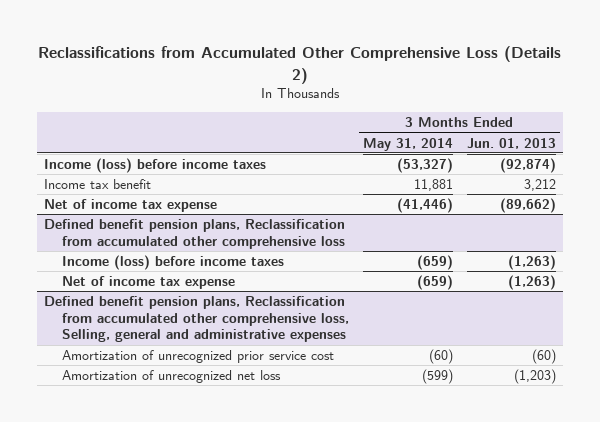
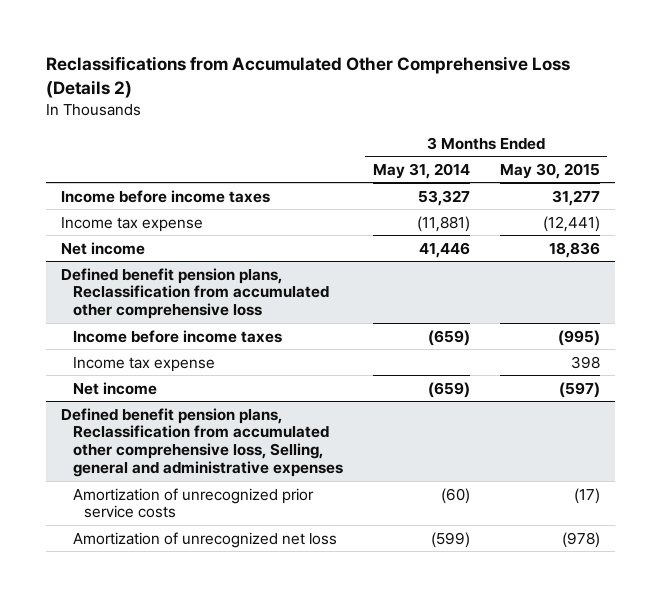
- | 3 Months Ended May 31, 2014 | 3 Months Ended Jun. 01, 2013
+ | 3 Months Ended May 31, 2014 | 3 Months Ended May 30, 2015
- Income (loss) before income taxes | (53,327) | (92,874)
- Income tax benefit | 11,881 | 3,212
- Net of income tax expense | (41,446) | (89,662)
+ Income before income taxes | 53,327 | 31,277
+ Income tax expense | (11,881) | (12,441)
+ Net income | 41,446 | 18,836
@ Defined benefit pension plans, Reclassification from accumulated other comprehensive loss
- Income (loss) before income taxes | (659) | (1,263)
- Net of income tax expense | (659) | (1,263)
+ Income before income taxes | (659) | (995)
+ Income tax expense | | 398
+ Net income | (659) | (597)
@ Defined benefit pension plans, Reclassification from accumulated other comprehensive loss, Selling, general and administrative expenses
- Amortization of unrecognized prior service cost | (60) | (60)
+ Amortization of unrecognized prior service costs | (60) | (17)

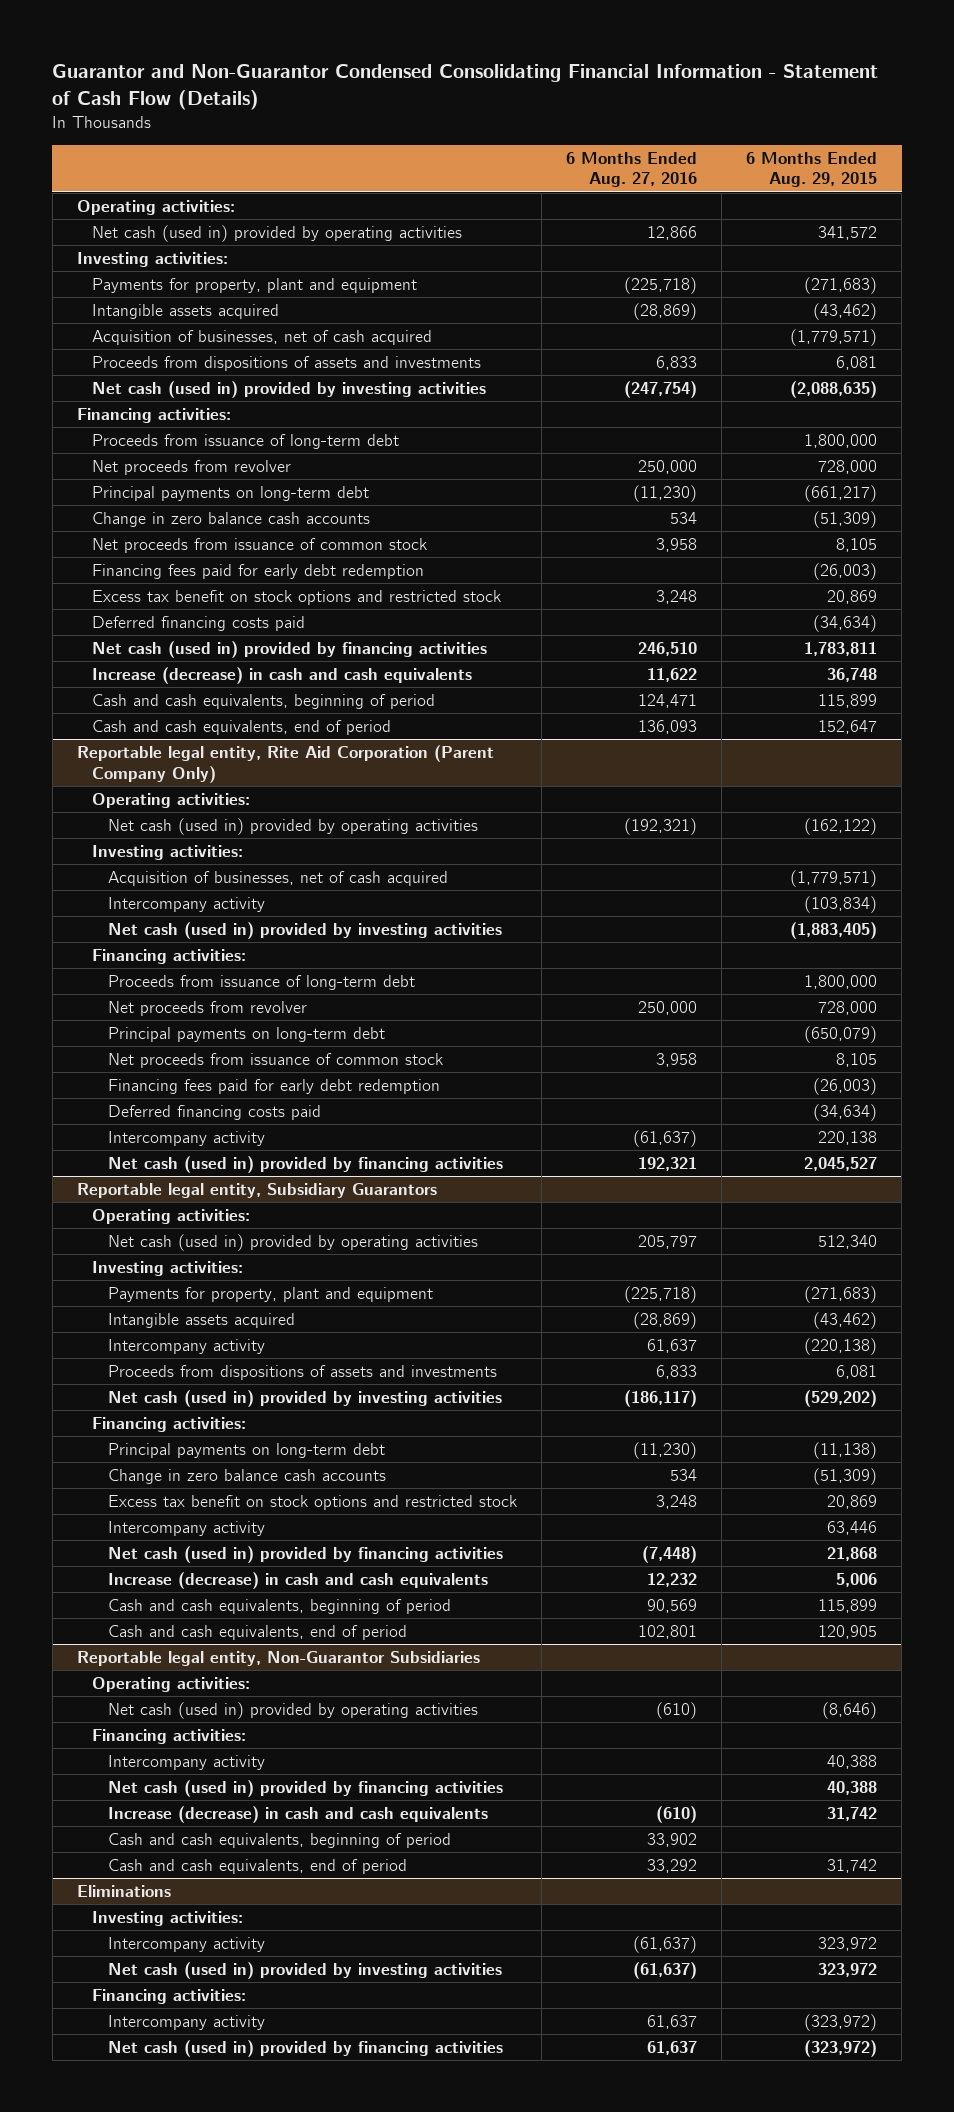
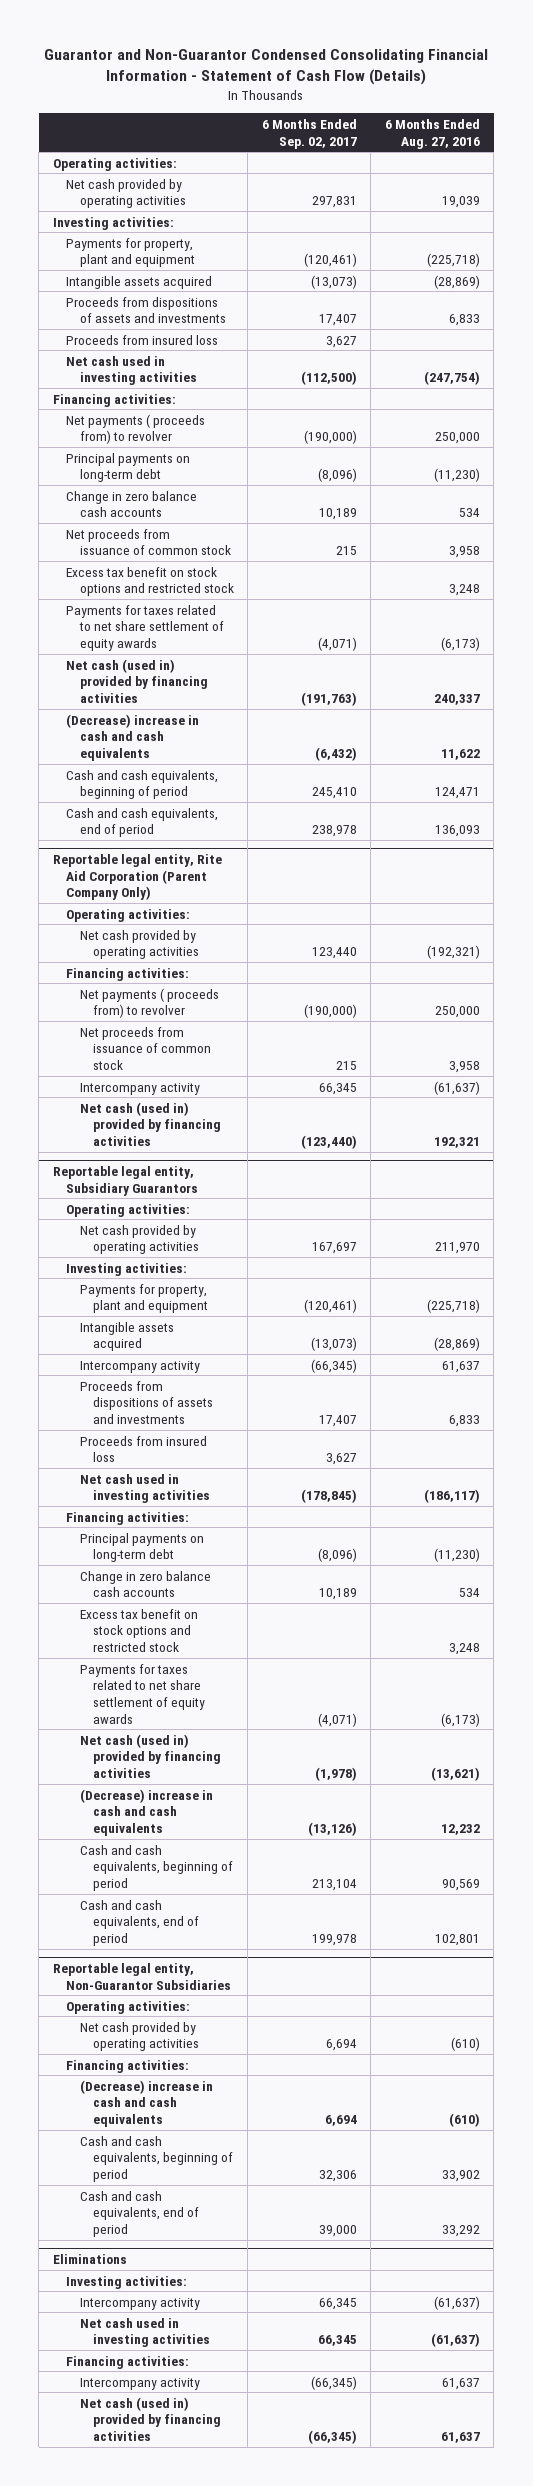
- | 6 Months Ended Aug. 27, 2016 | 6 Months Ended Aug. 29, 2015
+ | 6 Months Ended Sep. 02, 2017 | 6 Months Ended Aug. 27, 2016
- Net cash (used in) provided by operating activities | 12,866 | 341,572
+ Net cash provided by operating activities | 297,831 | 19,039
- Acquisition of businesses, net of cash acquired | | (1,779,571)
- Net cash (used in) provided by investing activities | (247,754) | (2,088,635)
+ Proceeds from insured loss | 3,627 |
+ Net cash used in investing activities | (112,500) | (247,754)
- Proceeds from issuance of long-term debt | | 1,800,000
- Net proceeds from revolver | 250,000 | 728,000
+ Net payments ( proceeds from) to revolver | (190,000) | 250,000
- Financing fees paid for early debt redemption | | (26,003)
- Deferred financing costs paid | | (34,634)
- Net cash (used in) provided by financing activities | 246,510 | 1,783,811
- Increase (decrease) in cash and cash equivalents | 11,622 | 36,748
+ Payments for taxes related to net share settlement of equity awards | (4,071) | (6,173)
+ Net cash (used in) provided by financing activities | (191,763) | 240,337
+ (Decrease) increase in cash and cash equivalents | (6,432) | 11,622
@ Reportable legal entity, Rite Aid Corporation (Parent Company Only)
- Net cash (used in) provided by operating activities | (192,321) | (162,122)
- Investing activities:
- Acquisition of businesses, net of cash acquired | | (1,779,571)
- Intercompany activity | | (103,834)
- Net cash (used in) provided by investing activities | | (1,883,405)
+ Net cash provided by operating activities | 123,440 | (192,321)
- Proceeds from issuance of long-term debt | | 1,800,000
- Net proceeds from revolver | 250,000 | 728,000
- Principal payments on long-term debt | | (650,079)
+ Net payments ( proceeds from) to revolver | (190,000) | 250,000
- Financing fees paid for early debt redemption | | (26,003)
- Deferred financing costs paid | | (34,634)
@ Reportable legal entity, Subsidiary Guarantors
- Net cash (used in) provided by operating activities | 205,797 | 512,340
+ Net cash provided by operating activities | 167,697 | 211,970
- Net cash (used in) provided by investing activities | (186,117) | (529,202)
+ Proceeds from insured loss | 3,627 |
+ Net cash used in investing activities | (178,845) | (186,117)
- Intercompany activity | | 63,446
- Net cash (used in) provided by financing activities | (7,448) | 21,868
- Increase (decrease) in cash and cash equivalents | 12,232 | 5,006
+ Payments for taxes related to net share settlement of equity awards | (4,071) | (6,173)
+ Net cash (used in) provided by financing activities | (1,978) | (13,621)
+ (Decrease) increase in cash and cash equivalents | (13,126) | 12,232
@ Reportable legal entity, Non-Guarantor Subsidiaries
- Net cash (used in) provided by operating activities | (610) | (8,646)
+ Net cash provided by operating activities | 6,694 | (610)
- Intercompany activity | | 40,388
- Net cash (used in) provided by financing activities | | 40,388
- Increase (decrease) in cash and cash equivalents | (610) | 31,742
+ (Decrease) increase in cash and cash equivalents | 6,694 | (610)
@ Eliminations
- Net cash (used in) provided by investing activities | (61,637) | 323,972
+ Net cash used in investing activities | 66,345 | (61,637)

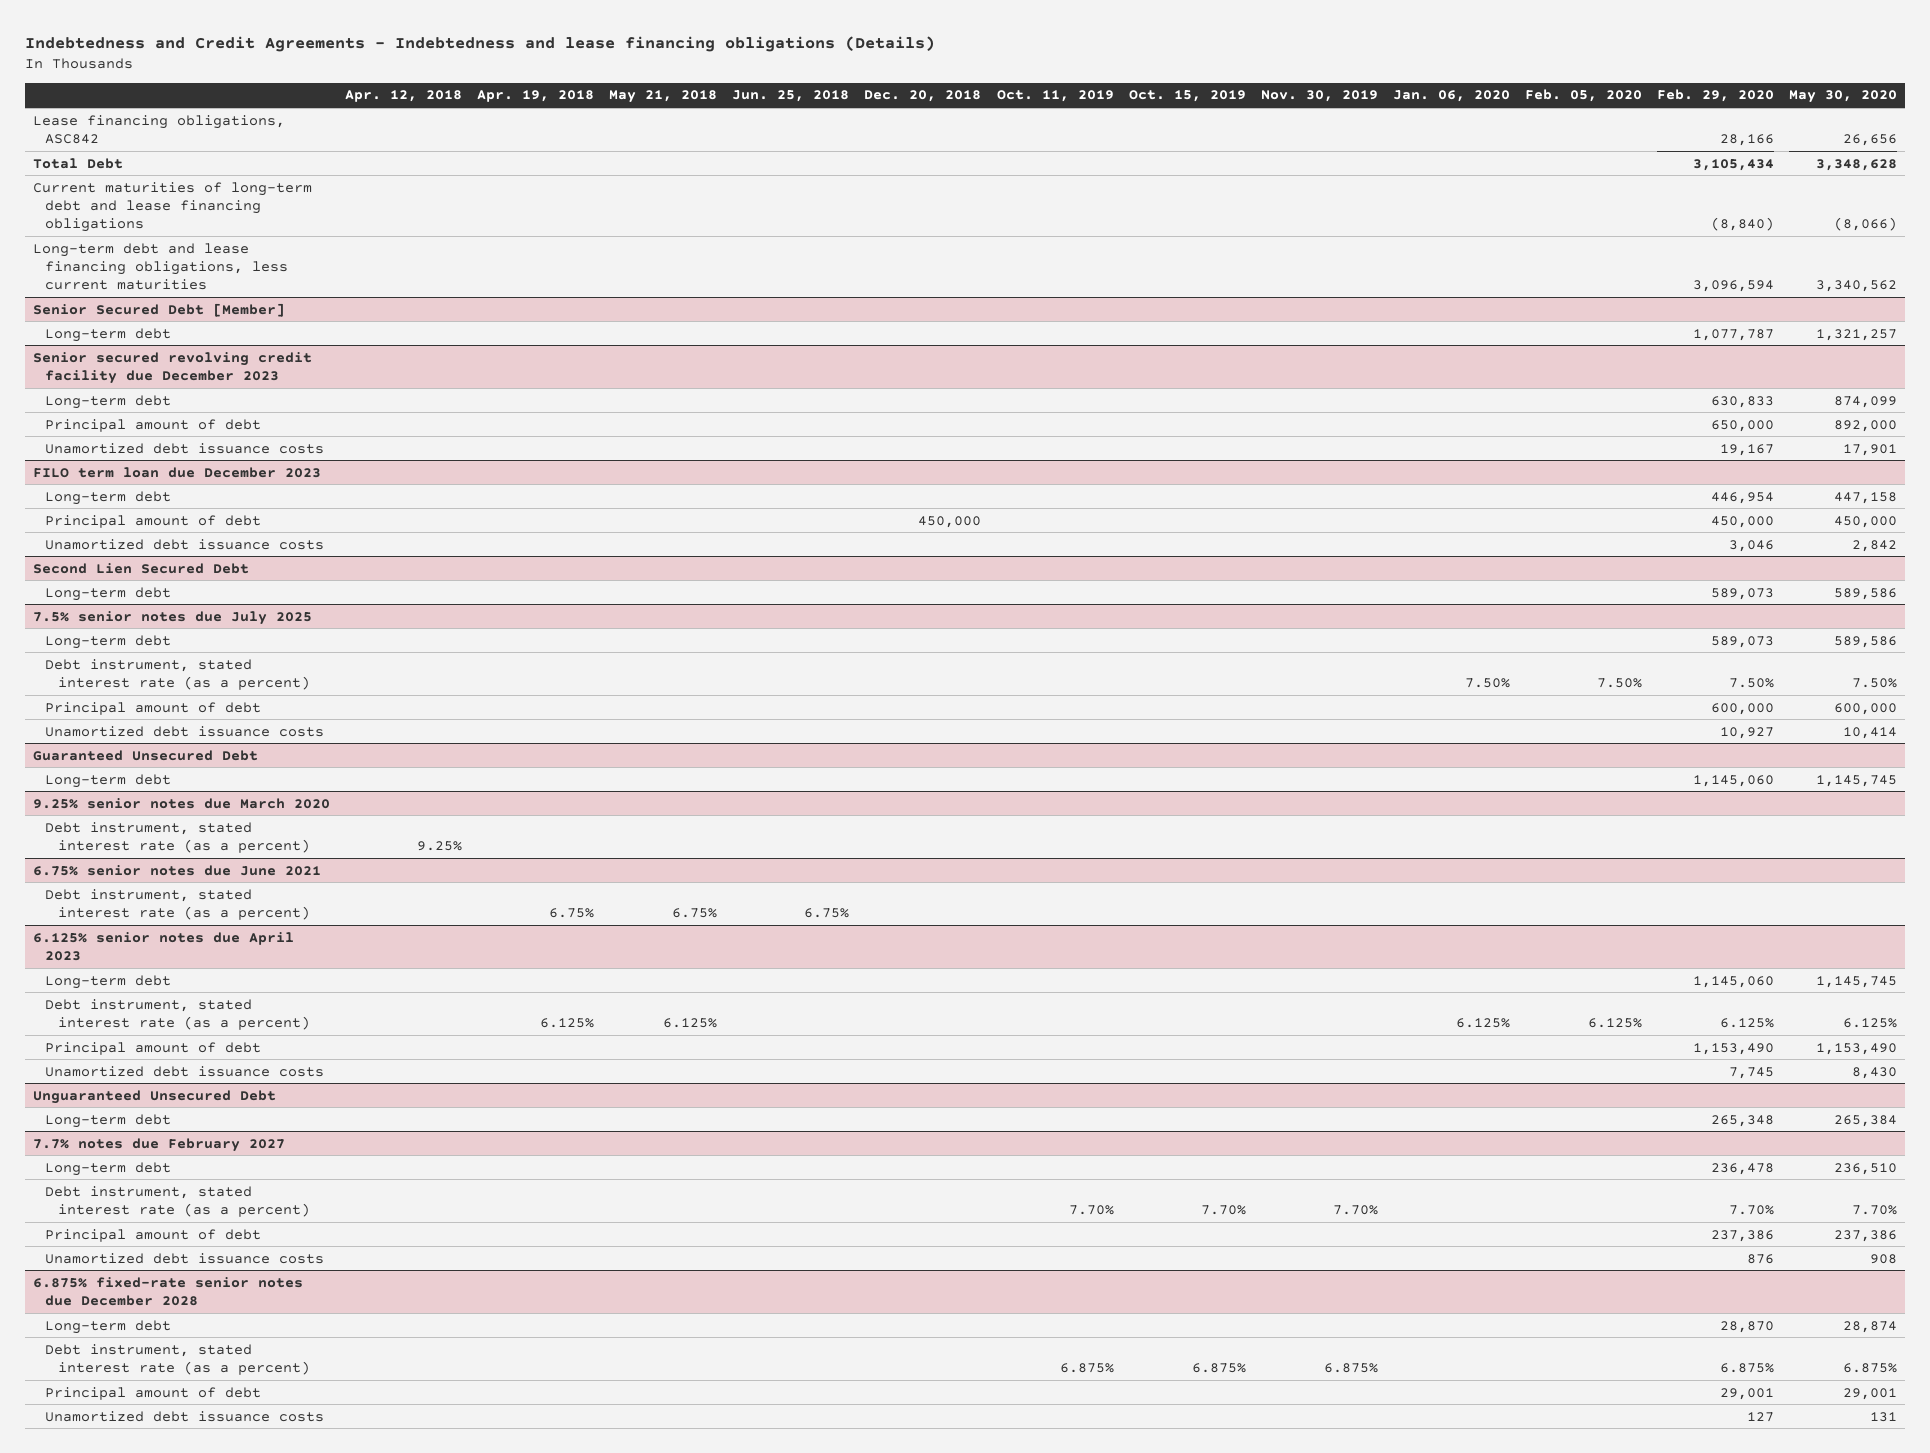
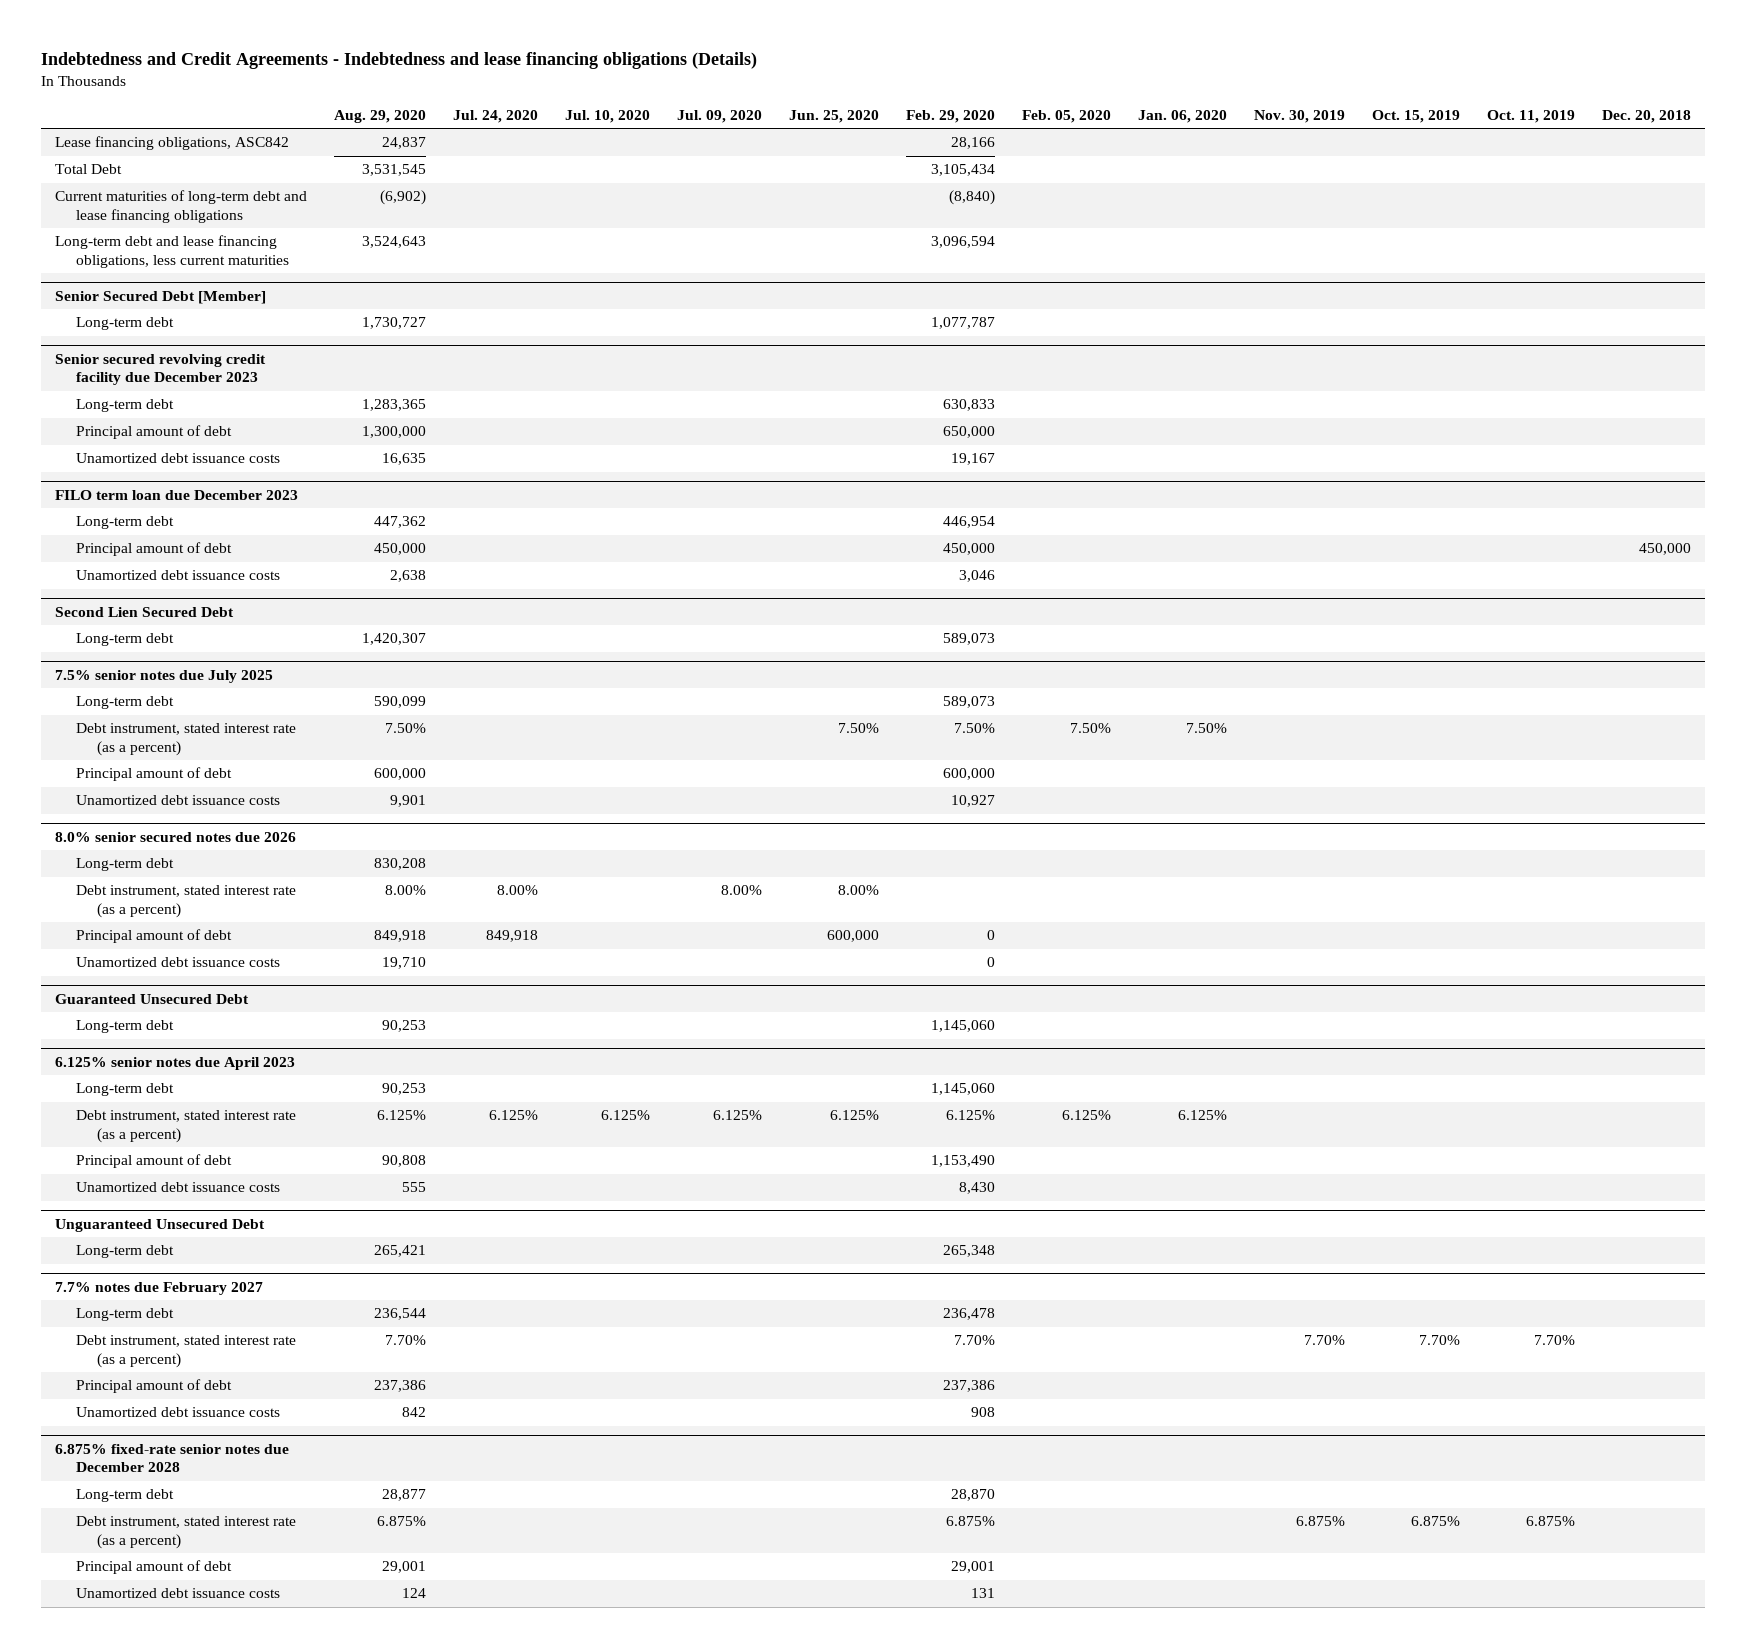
- | Apr. 12, 2018 | Apr. 19, 2018 | May 21, 2018 | Jun. 25, 2018 | Dec. 20, 2018 | Oct. 11, 2019 | Oct. 15, 2019 | Nov. 30, 2019 | Jan. 06, 2020 | Feb. 05, 2020 | Feb. 29, 2020 | May 30, 2020
+ | Aug. 29, 2020 | Jul. 24, 2020 | Jul. 10, 2020 | Jul. 09, 2020 | Jun. 25, 2020 | Feb. 29, 2020 | Feb. 05, 2020 | Jan. 06, 2020 | Nov. 30, 2019 | Oct. 15, 2019 | Oct. 11, 2019 | Dec. 20, 2018
+ 8.0% senior secured notes due 2026
+ Long-term debt | 830,208 | | | | | | | | | | |
+ Debt instrument, stated interest rate (as a percent) | 8.00% | 8.00% | | 8.00% | 8.00% | | | | | | |
+ Principal amount of debt | 849,918 | 849,918 | | | 600,000 | 0 | | | | | |
+ Unamortized debt issuance costs | 19,710 | | | | | 0 | | | | | |
- 9.25% senior notes due March 2020
- Debt instrument, stated interest rate (as a percent) | 9.25% | | | | | | | | | | |
- 6.75% senior notes due June 2021
- Debt instrument, stated interest rate (as a percent) | | 6.75% | 6.75% | 6.75% | | | | | | | |
@ 6.125% senior notes due April 2023
- Unamortized debt issuance costs | | | | | | | | | | | 7,745 | 8,430
+ Unamortized debt issuance costs | 555 | | | | | 8,430 | | | | | |
@ 7.7% notes due February 2027
- Unamortized debt issuance costs | | | | | | | | | | | 876 | 908
+ Unamortized debt issuance costs | 842 | | | | | 908 | | | | | |
@ 6.875% fixed-rate senior notes due December 2028
- Unamortized debt issuance costs | | | | | | | | | | | 127 | 131
+ Unamortized debt issuance costs | 124 | | | | | 131 | | | | | |

